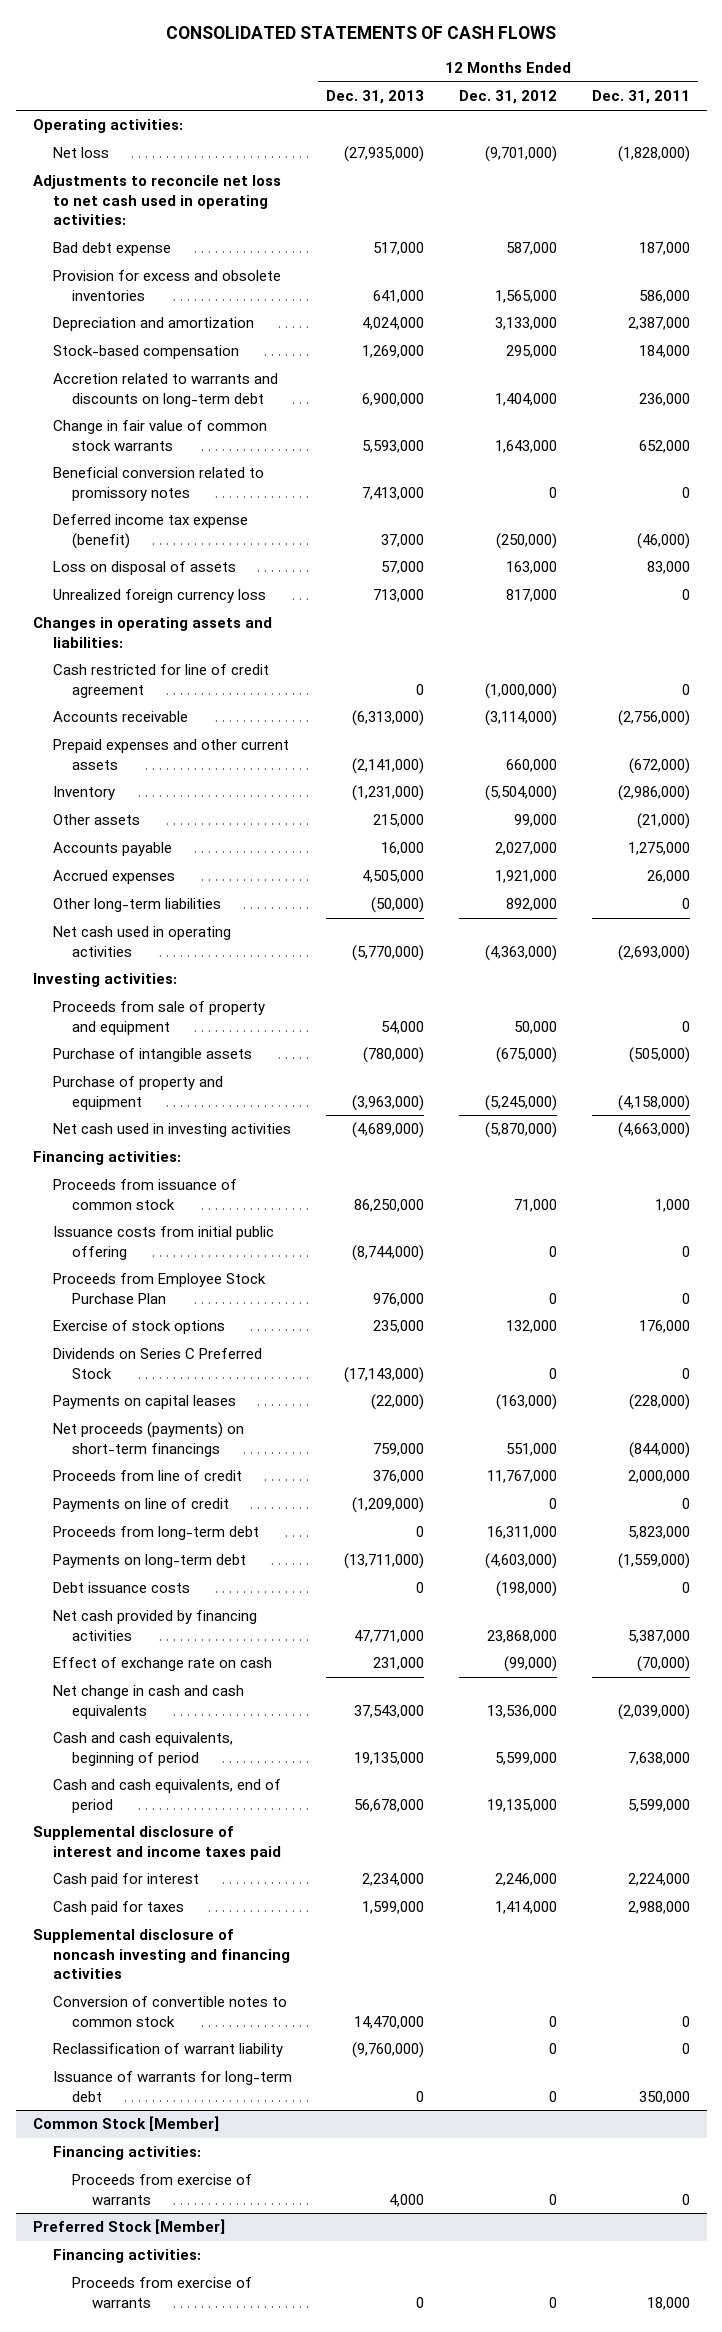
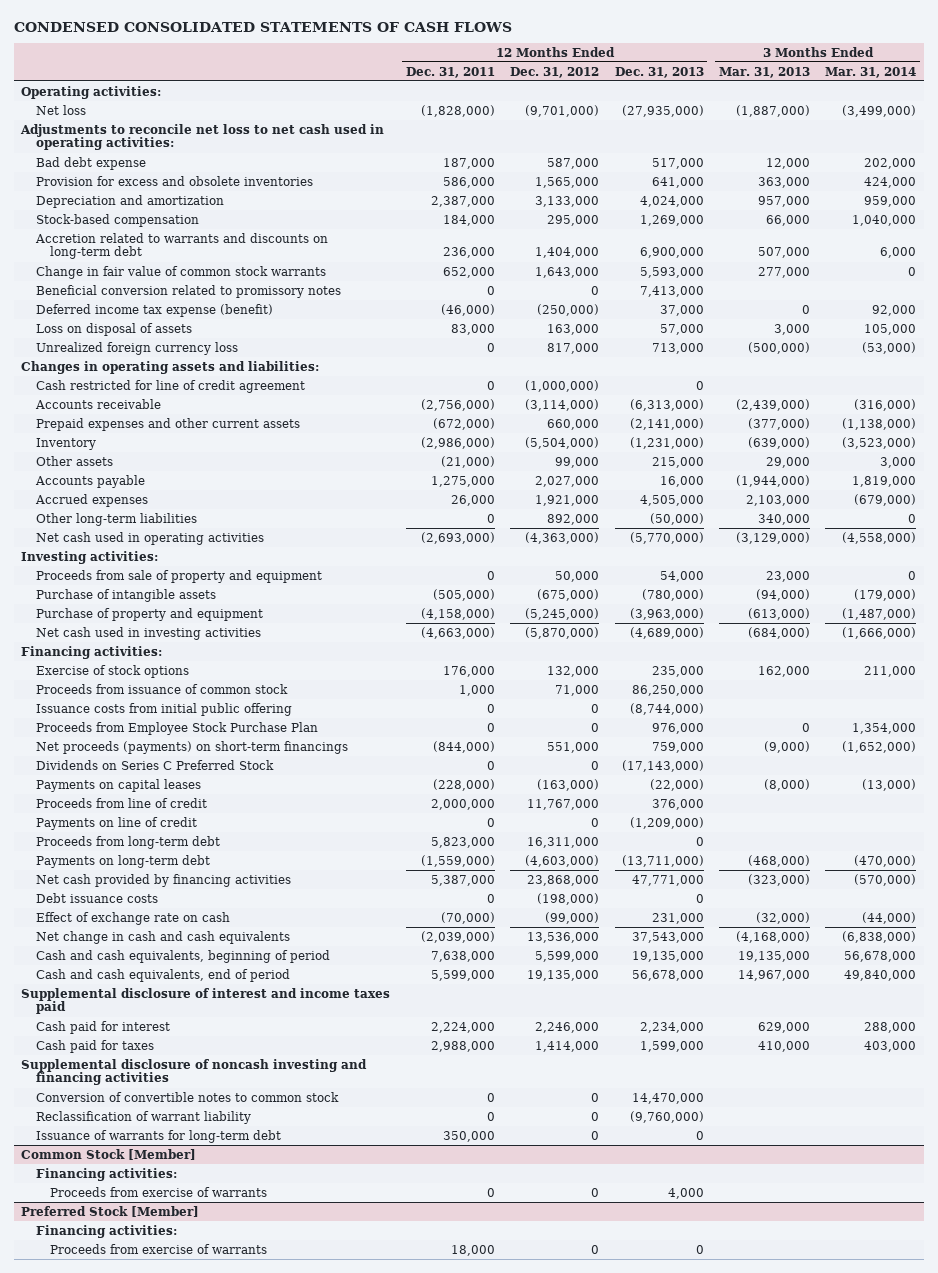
- CONSOLIDATED STATEMENTS OF CASH FLOWS
+ CONDENSED CONSOLIDATED STATEMENTS OF CASH FLOWS
- | 12 Months Ended Dec. 31, 2013 | 12 Months Ended Dec. 31, 2012 | 12 Months Ended Dec. 31, 2011
+ | 12 Months Ended Dec. 31, 2011 | 12 Months Ended Dec. 31, 2012 | 12 Months Ended Dec. 31, 2013 | 3 Months Ended Mar. 31, 2013 | 3 Months Ended Mar. 31, 2014
moved up: Exercise of stock options | 176,000 | 132,000 | 235,000 | 162,000 | 211,000
moved up: Net proceeds (payments) on short-term financings | (844,000) | 551,000 | 759,000 | (9,000) | (1,652,000)
moved down: Debt issuance costs | 0 | (198,000) | 0 | |

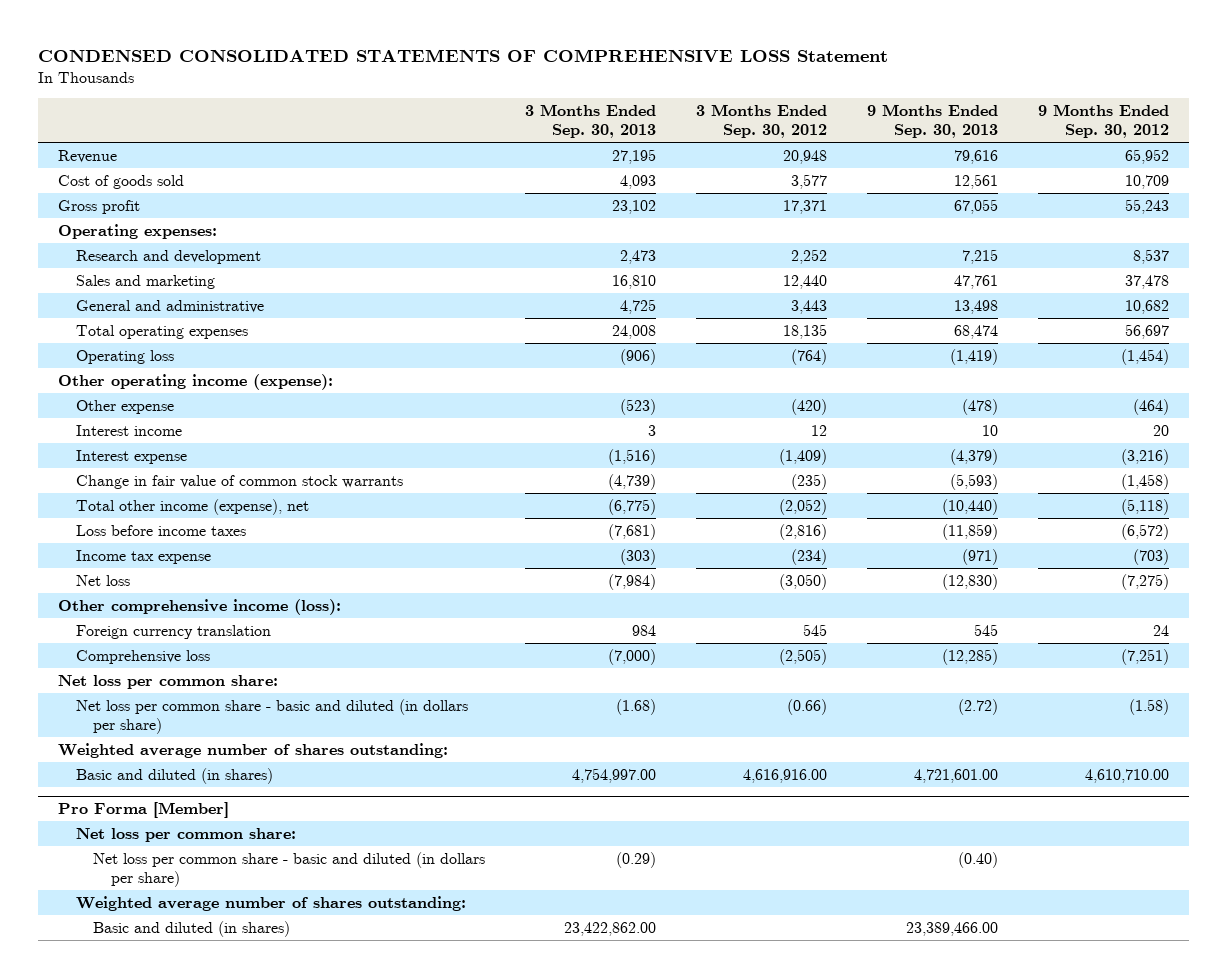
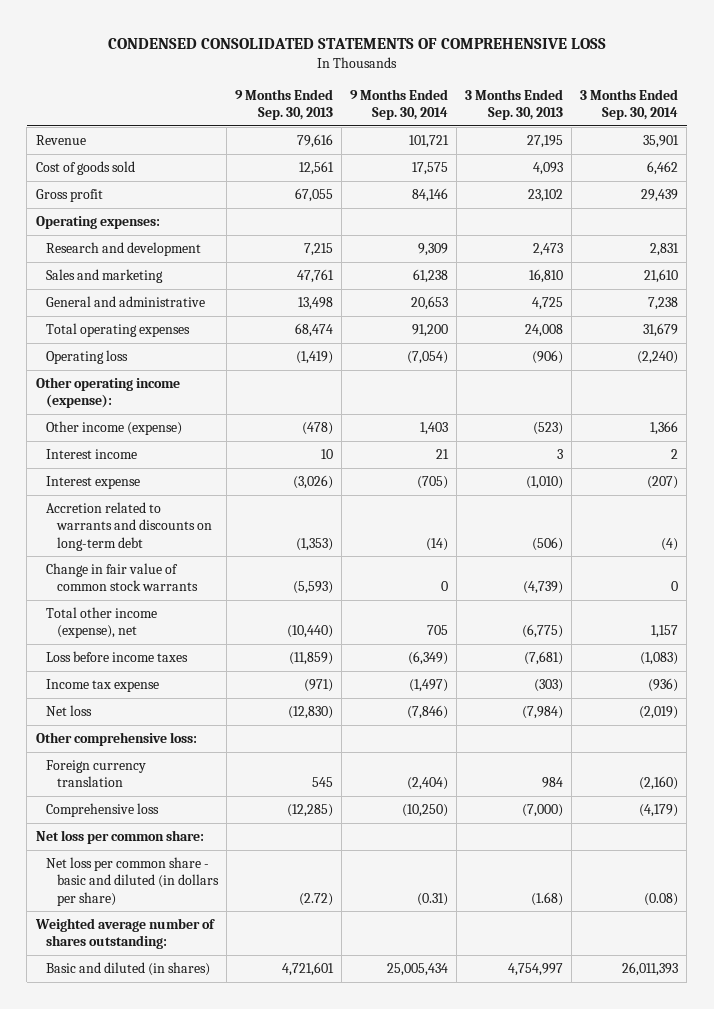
- CONDENSED CONSOLIDATED STATEMENTS OF COMPREHENSIVE LOSS Statement
+ CONDENSED CONSOLIDATED STATEMENTS OF COMPREHENSIVE LOSS
- | 3 Months Ended Sep. 30, 2013 | 3 Months Ended Sep. 30, 2012 | 9 Months Ended Sep. 30, 2013 | 9 Months Ended Sep. 30, 2012
+ | 9 Months Ended Sep. 30, 2013 | 9 Months Ended Sep. 30, 2014 | 3 Months Ended Sep. 30, 2013 | 3 Months Ended Sep. 30, 2014
- Other expense | (523) | (420) | (478) | (464)
+ Other income (expense) | (478) | 1,403 | (523) | 1,366
- Interest expense | (1,516) | (1,409) | (4,379) | (3,216)
+ Interest expense | (3,026) | (705) | (1,010) | (207)
+ Accretion related to warrants and discounts on long-term debt | (1,353) | (14) | (506) | (4)
- Other comprehensive income (loss):
+ Other comprehensive loss:
- Basic and diluted (in shares) | 4,754,997.00 | 4,616,916.00 | 4,721,601.00 | 4,610,710.00
- Pro Forma [Member]
- Net loss per common share:
- Net loss per common share - basic and diluted (in dollars per share) | (0.29) | | (0.40) |
- Weighted average number of shares outstanding:
- Basic and diluted (in shares) | 23,422,862.00 | | 23,389,466.00 |
+ Basic and diluted (in shares) | 4,721,601 | 25,005,434 | 4,754,997 | 26,011,393

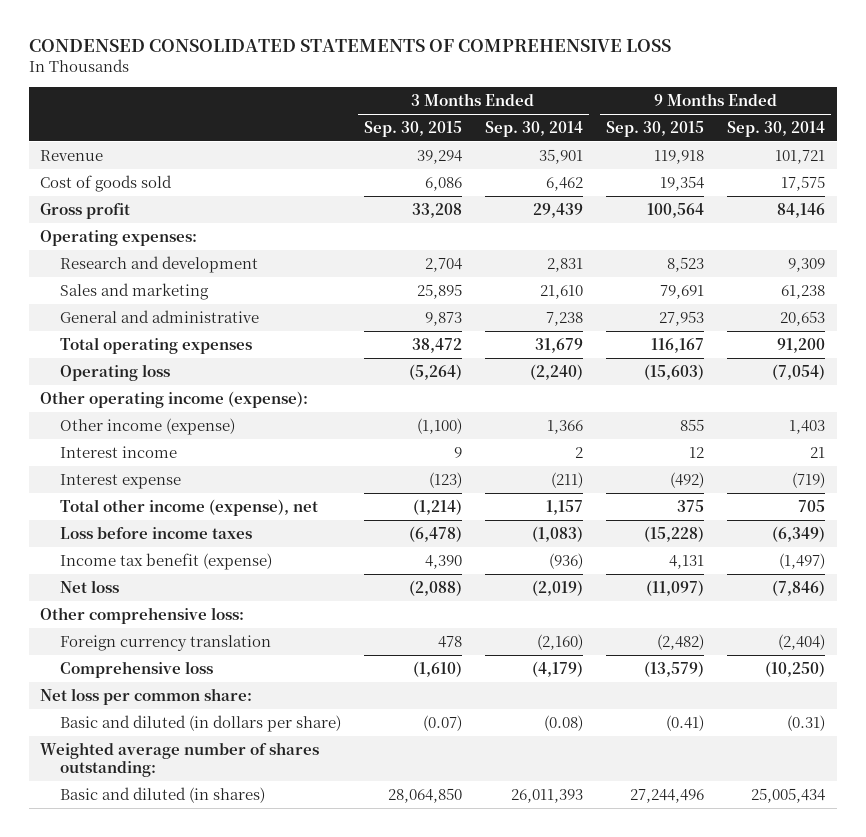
- | 9 Months Ended Sep. 30, 2013 | 9 Months Ended Sep. 30, 2014 | 3 Months Ended Sep. 30, 2013 | 3 Months Ended Sep. 30, 2014
+ | 3 Months Ended Sep. 30, 2015 | 3 Months Ended Sep. 30, 2014 | 9 Months Ended Sep. 30, 2015 | 9 Months Ended Sep. 30, 2014
- Interest expense | (3,026) | (705) | (1,010) | (207)
- Accretion related to warrants and discounts on long-term debt | (1,353) | (14) | (506) | (4)
- Change in fair value of common stock warrants | (5,593) | 0 | (4,739) | 0
+ Interest expense | (123) | (211) | (492) | (719)
- Income tax expense | (971) | (1,497) | (303) | (936)
+ Income tax benefit (expense) | 4,390 | (936) | 4,131 | (1,497)
- Net loss per common share - basic and diluted (in dollars per share) | (2.72) | (0.31) | (1.68) | (0.08)
+ Basic and diluted (in dollars per share) | (0.07) | (0.08) | (0.41) | (0.31)

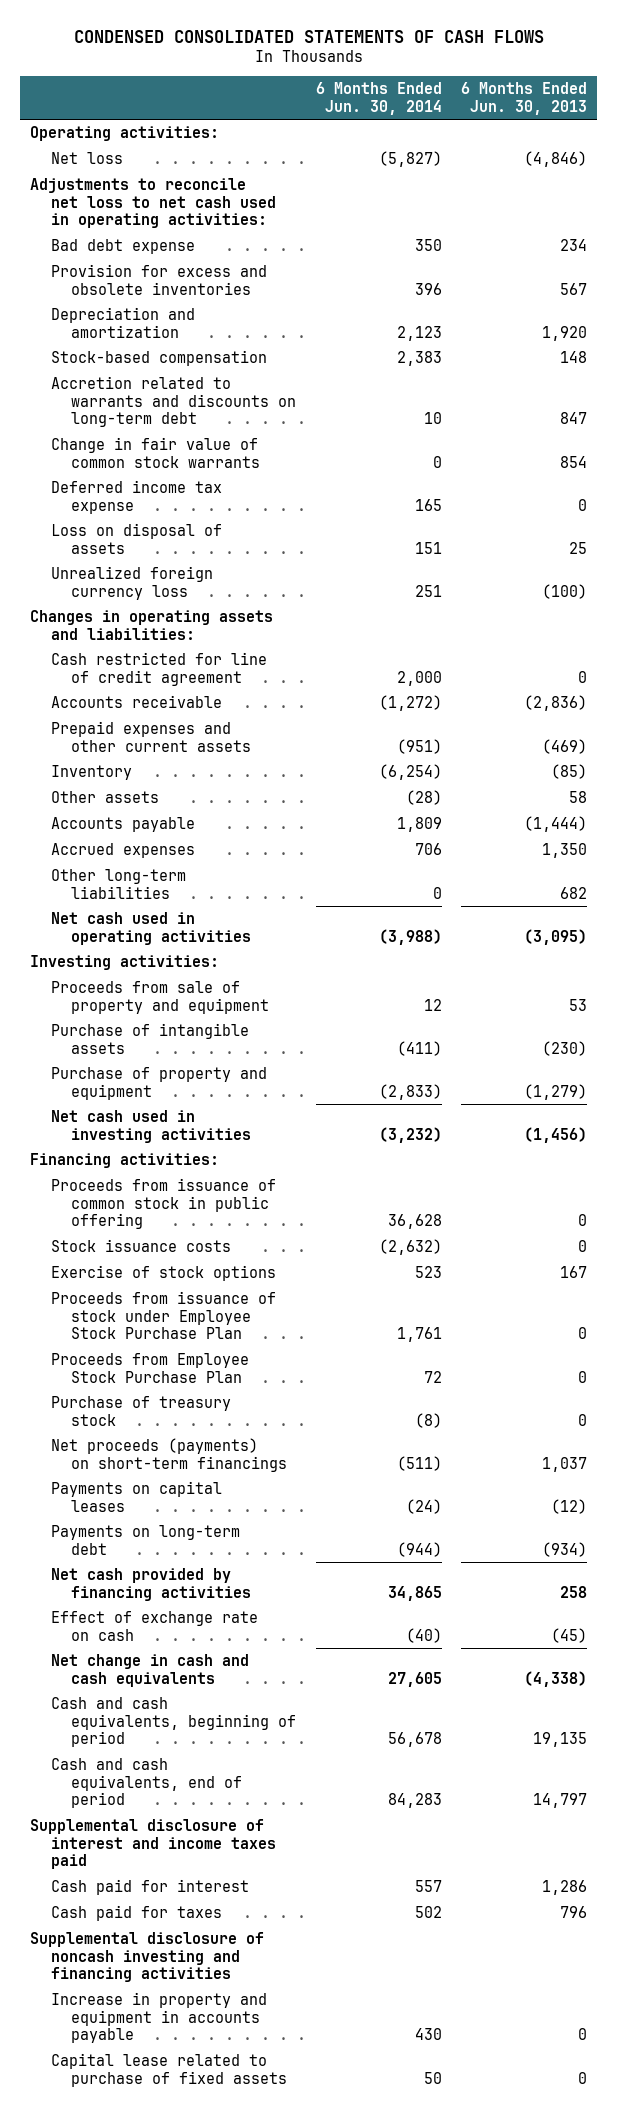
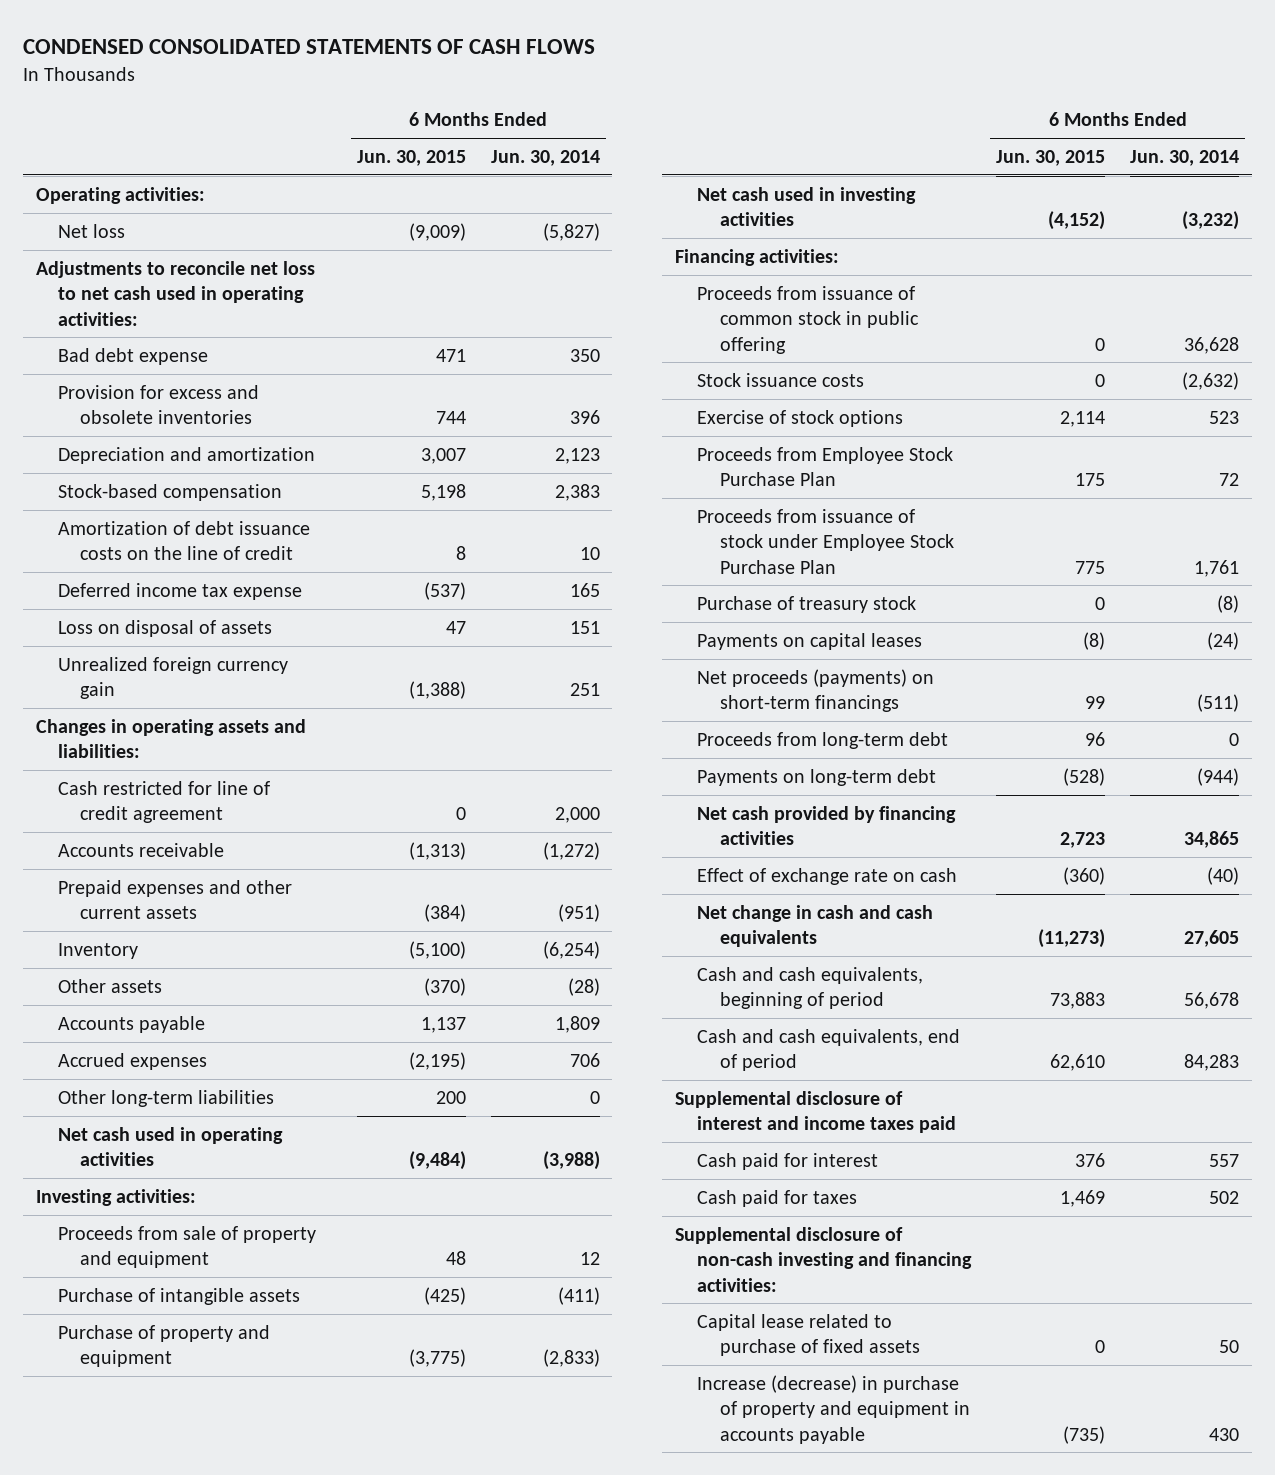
- | 6 Months Ended Jun. 30, 2014 | 6 Months Ended Jun. 30, 2013
+ | 6 Months Ended Jun. 30, 2015 | 6 Months Ended Jun. 30, 2014
- Accretion related to warrants and discounts on long-term debt | 10 | 847
- Change in fair value of common stock warrants | 0 | 854
+ Amortization of debt issuance costs on the line of credit | 8 | 10
- Unrealized foreign currency loss | 251 | (100)
+ Unrealized foreign currency gain | (1,388) | 251
moved down: Proceeds from issuance of stock under Employee Stock Purchase Plan | 775 | 1,761
moved down: Net proceeds (payments) on short-term financings | 99 | (511)
+ Proceeds from long-term debt | 96 | 0
- Supplemental disclosure of noncash investing and financing activities
- Increase in property and equipment in accounts payable | 430 | 0
+ Supplemental disclosure of non-cash investing and financing activities:
+ Increase (decrease) in purchase of property and equipment in accounts payable | (735) | 430

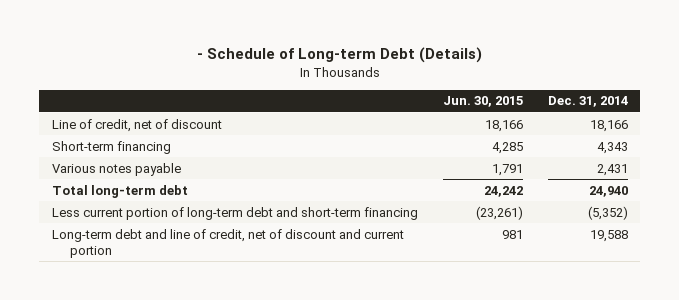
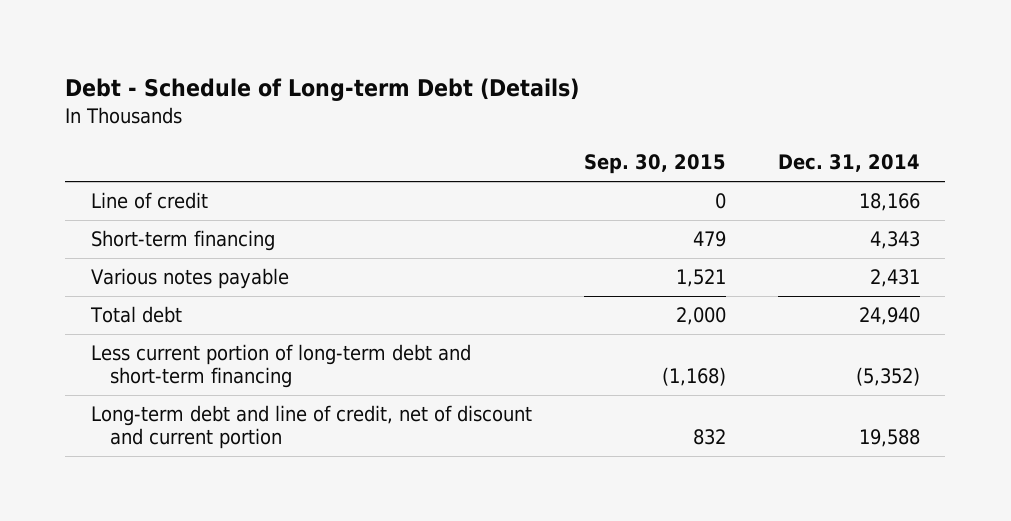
- - Schedule of Long-term Debt (Details)
+ Debt - Schedule of Long-term Debt (Details)
- | Jun. 30, 2015 | Dec. 31, 2014
+ | Sep. 30, 2015 | Dec. 31, 2014
- Line of credit, net of discount | 18,166 | 18,166
+ Line of credit | 0 | 18,166
- Total long-term debt | 24,242 | 24,940
+ Total debt | 2,000 | 24,940

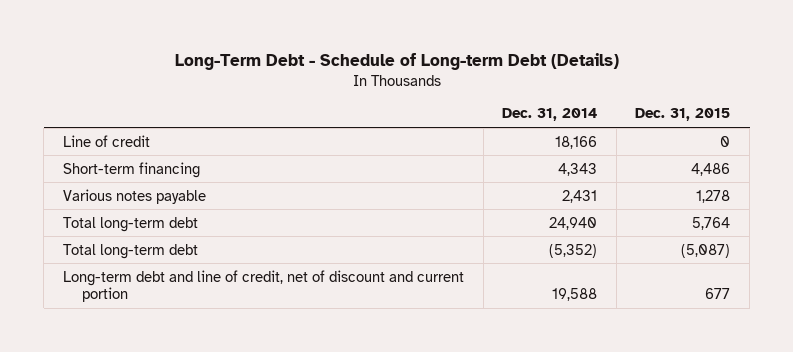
- Debt - Schedule of Long-term Debt (Details)
+ Long-Term Debt - Schedule of Long-term Debt (Details)
- | Sep. 30, 2015 | Dec. 31, 2014
+ | Dec. 31, 2014 | Dec. 31, 2015
- Total debt | 2,000 | 24,940
- Less current portion of long-term debt and short-term financing | (1,168) | (5,352)
+ Total long-term debt | 24,940 | 5,764
+ Total long-term debt | (5,352) | (5,087)

